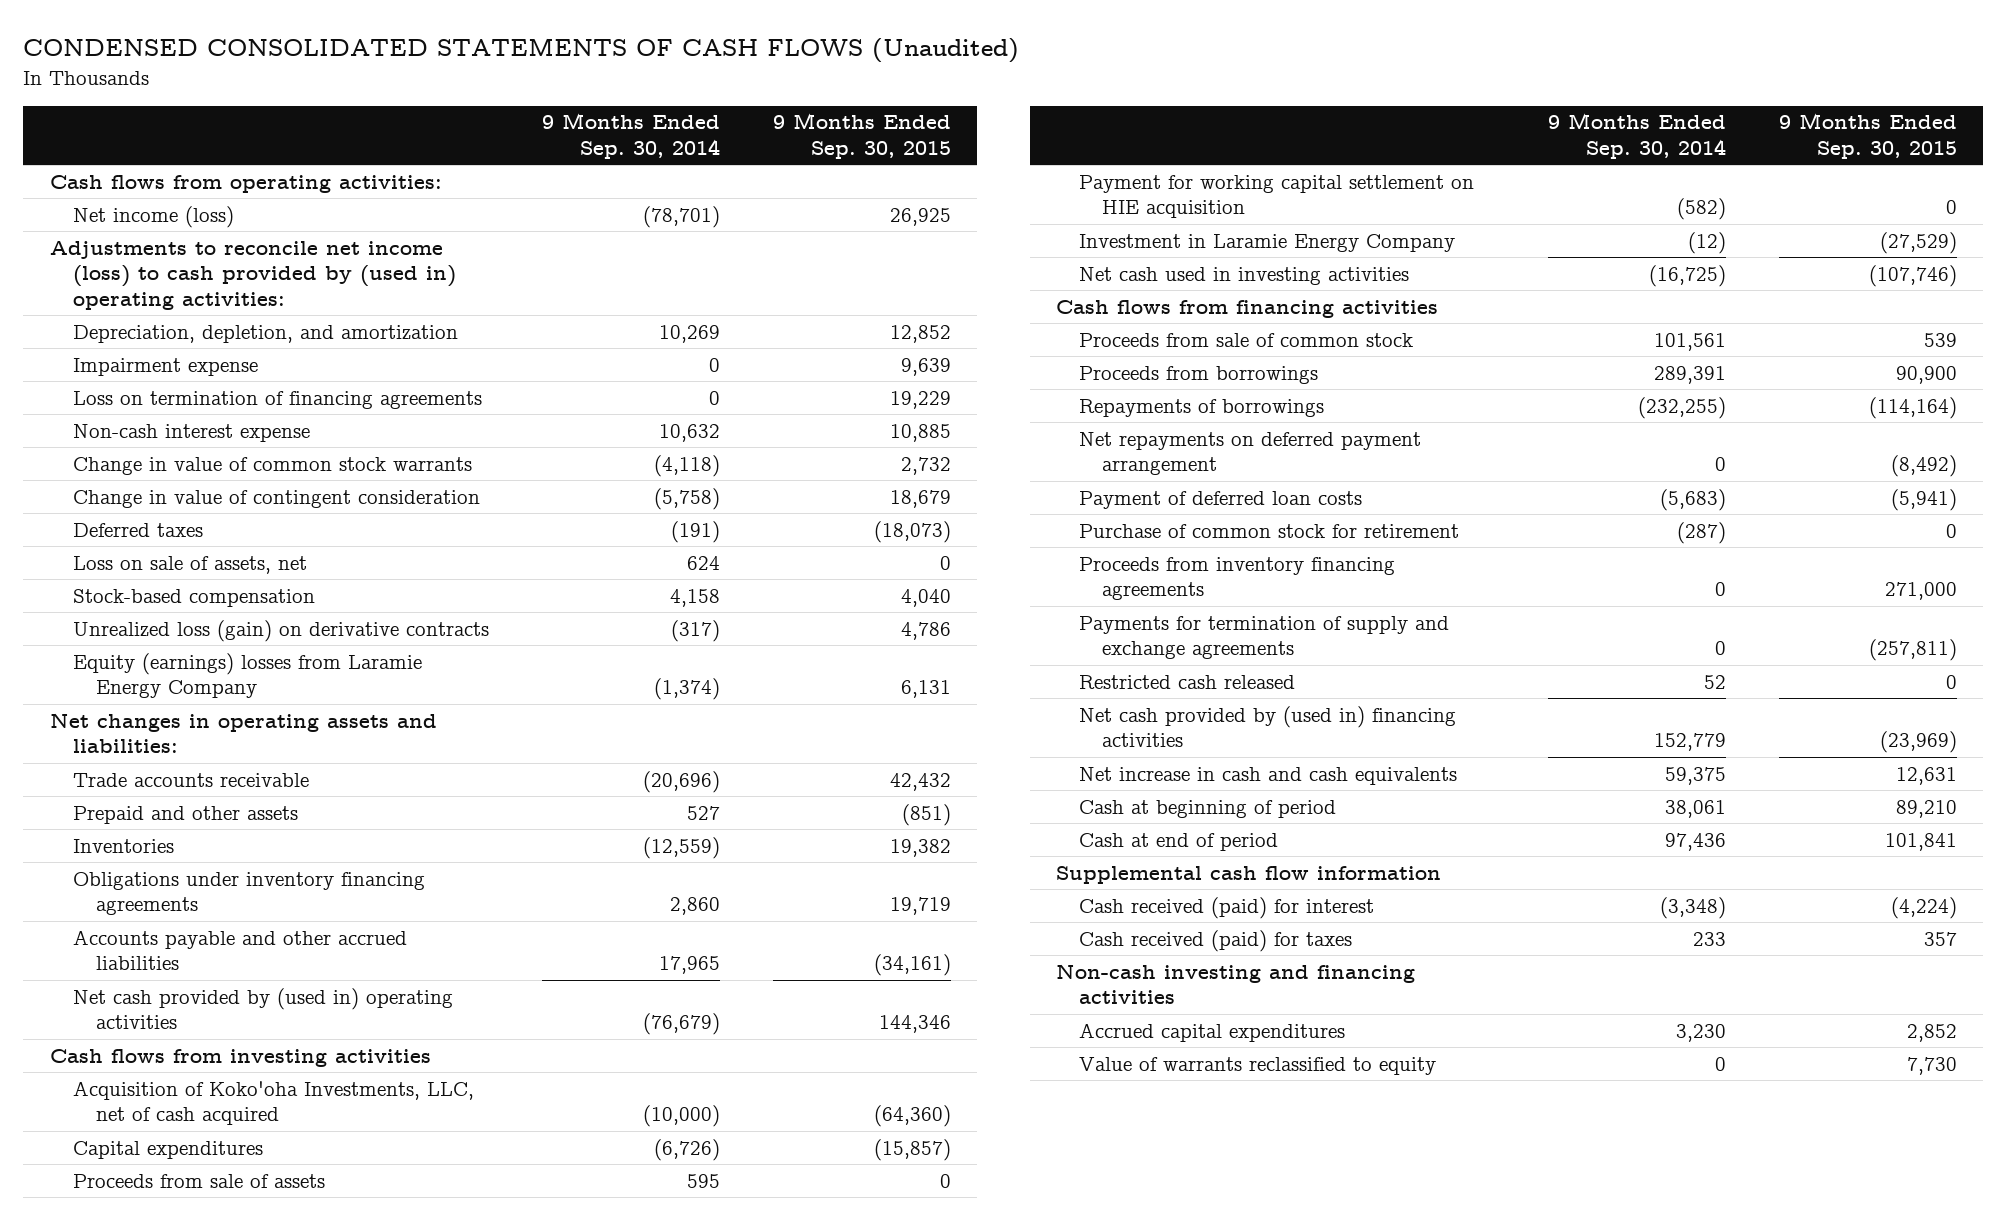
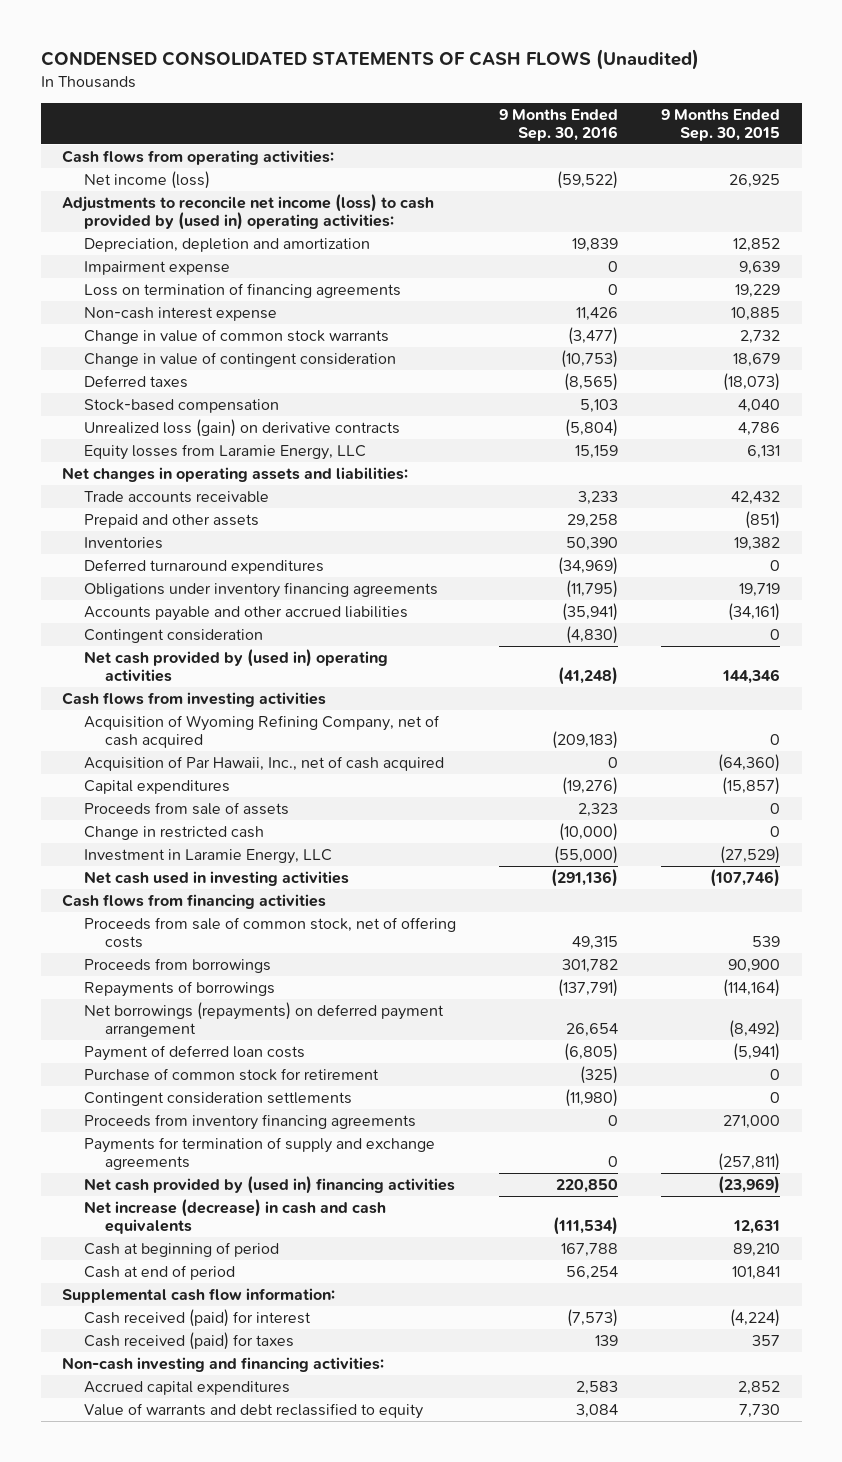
- | 9 Months Ended Sep. 30, 2014 | 9 Months Ended Sep. 30, 2015
+ | 9 Months Ended Sep. 30, 2016 | 9 Months Ended Sep. 30, 2015
- Depreciation, depletion, and amortization | 10,269 | 12,852
+ Depreciation, depletion and amortization | 19,839 | 12,852
- Loss on sale of assets, net | 624 | 0
- Equity (earnings) losses from Laramie Energy Company | (1,374) | 6,131
+ Equity losses from Laramie Energy, LLC | 15,159 | 6,131
+ Deferred turnaround expenditures | (34,969) | 0
+ Contingent consideration | (4,830) | 0
- Acquisition of Koko'oha Investments, LLC, net of cash acquired | (10,000) | (64,360)
+ Acquisition of Wyoming Refining Company, net of cash acquired | (209,183) | 0
+ Acquisition of Par Hawaii, Inc., net of cash acquired | 0 | (64,360)
- Payment for working capital settlement on HIE acquisition | (582) | 0
- Investment in Laramie Energy Company | (12) | (27,529)
+ Change in restricted cash | (10,000) | 0
+ Investment in Laramie Energy, LLC | (55,000) | (27,529)
- Proceeds from sale of common stock | 101,561 | 539
+ Proceeds from sale of common stock, net of offering costs | 49,315 | 539
- Net repayments on deferred payment arrangement | 0 | (8,492)
+ Net borrowings (repayments) on deferred payment arrangement | 26,654 | (8,492)
+ Contingent consideration settlements | (11,980) | 0
- Restricted cash released | 52 | 0
- Net increase in cash and cash equivalents | 59,375 | 12,631
+ Net increase (decrease) in cash and cash equivalents | (111,534) | 12,631
- Supplemental cash flow information
+ Supplemental cash flow information:
- Non-cash investing and financing activities
+ Non-cash investing and financing activities:
- Value of warrants reclassified to equity | 0 | 7,730
+ Value of warrants and debt reclassified to equity | 3,084 | 7,730

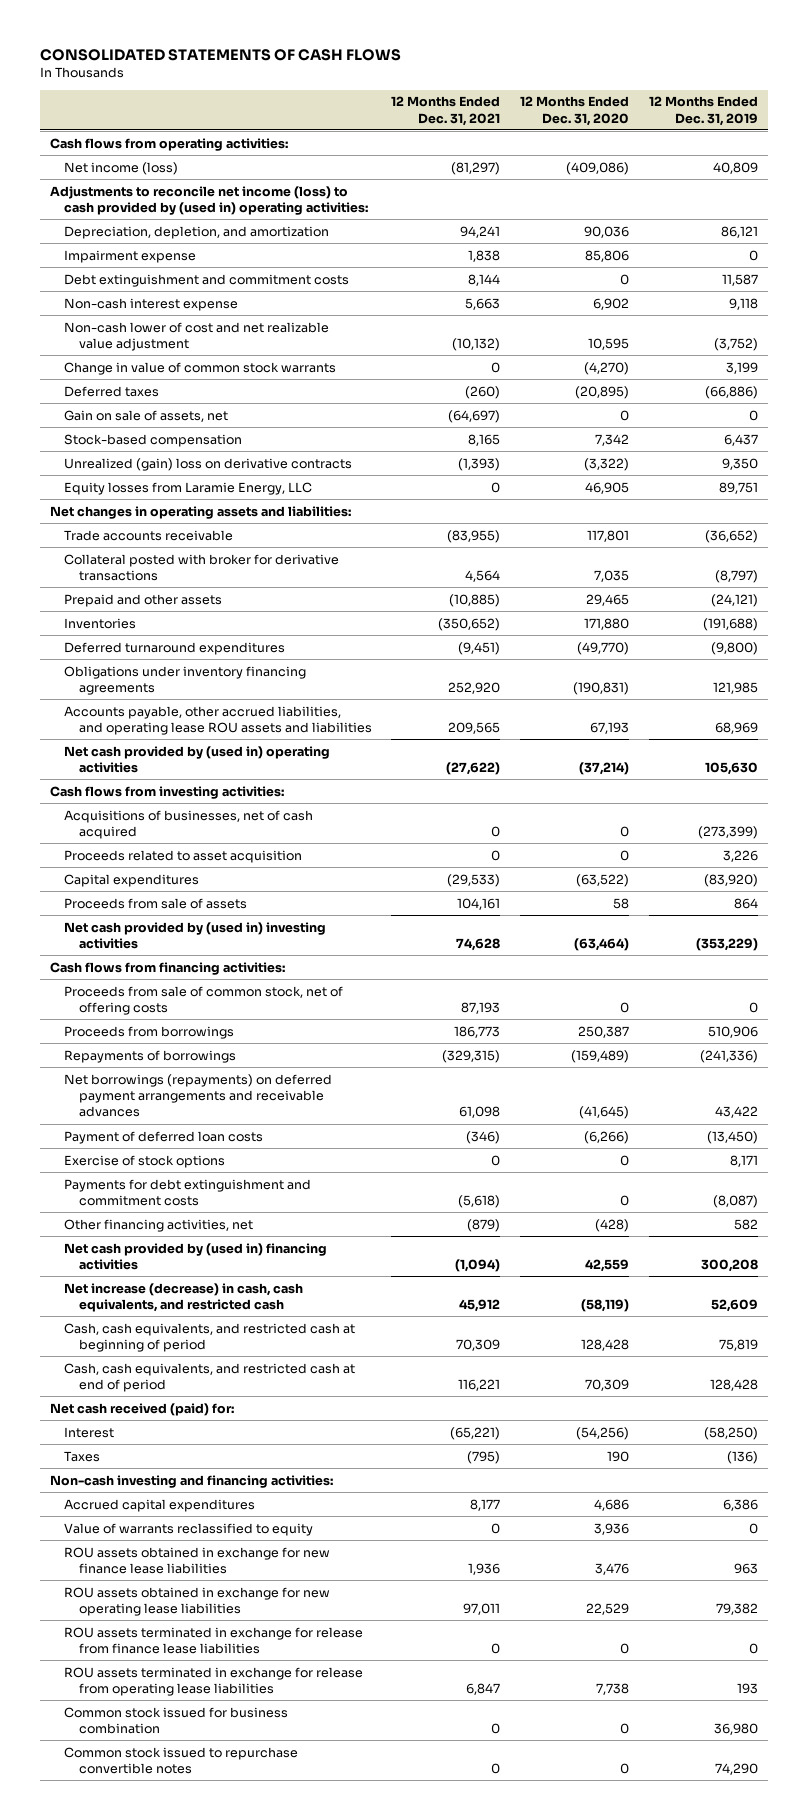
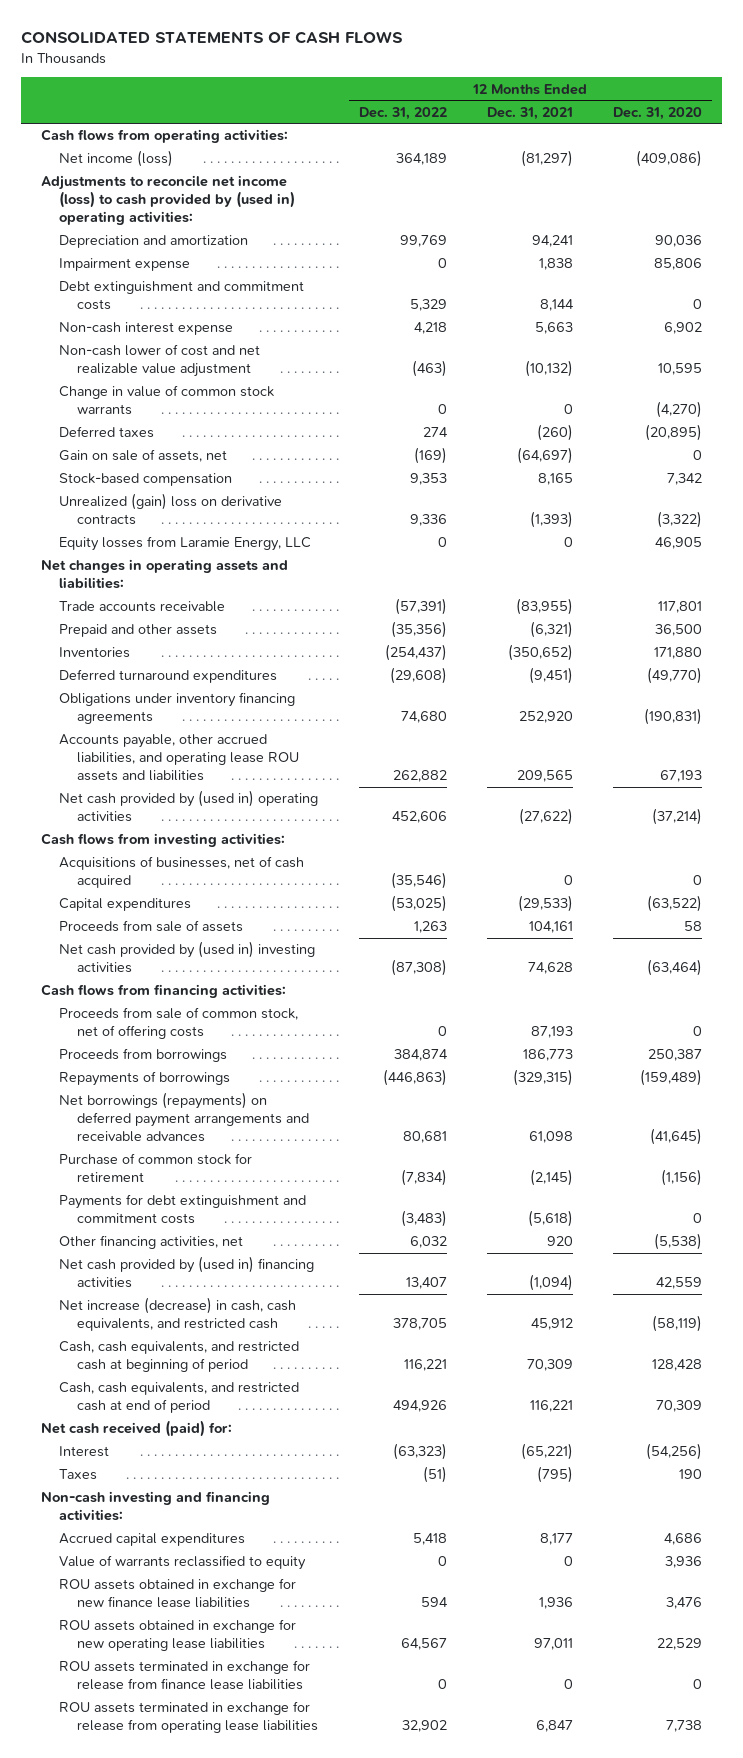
- | 12 Months Ended Dec. 31, 2021 | 12 Months Ended Dec. 31, 2020 | 12 Months Ended Dec. 31, 2019
+ | 12 Months Ended Dec. 31, 2022 | 12 Months Ended Dec. 31, 2021 | 12 Months Ended Dec. 31, 2020
- Depreciation, depletion, and amortization | 94,241 | 90,036 | 86,121
+ Depreciation and amortization | 99,769 | 94,241 | 90,036
- Collateral posted with broker for derivative transactions | 4,564 | 7,035 | (8,797)
- Prepaid and other assets | (10,885) | 29,465 | (24,121)
+ Prepaid and other assets | (35,356) | (6,321) | 36,500
- Proceeds related to asset acquisition | 0 | 0 | 3,226
- Payment of deferred loan costs | (346) | (6,266) | (13,450)
- Exercise of stock options | 0 | 0 | 8,171
+ Purchase of common stock for retirement | (7,834) | (2,145) | (1,156)
- Other financing activities, net | (879) | (428) | 582
+ Other financing activities, net | 6,032 | 920 | (5,538)
- Common stock issued for business combination | 0 | 0 | 36,980
- Common stock issued to repurchase convertible notes | 0 | 0 | 74,290

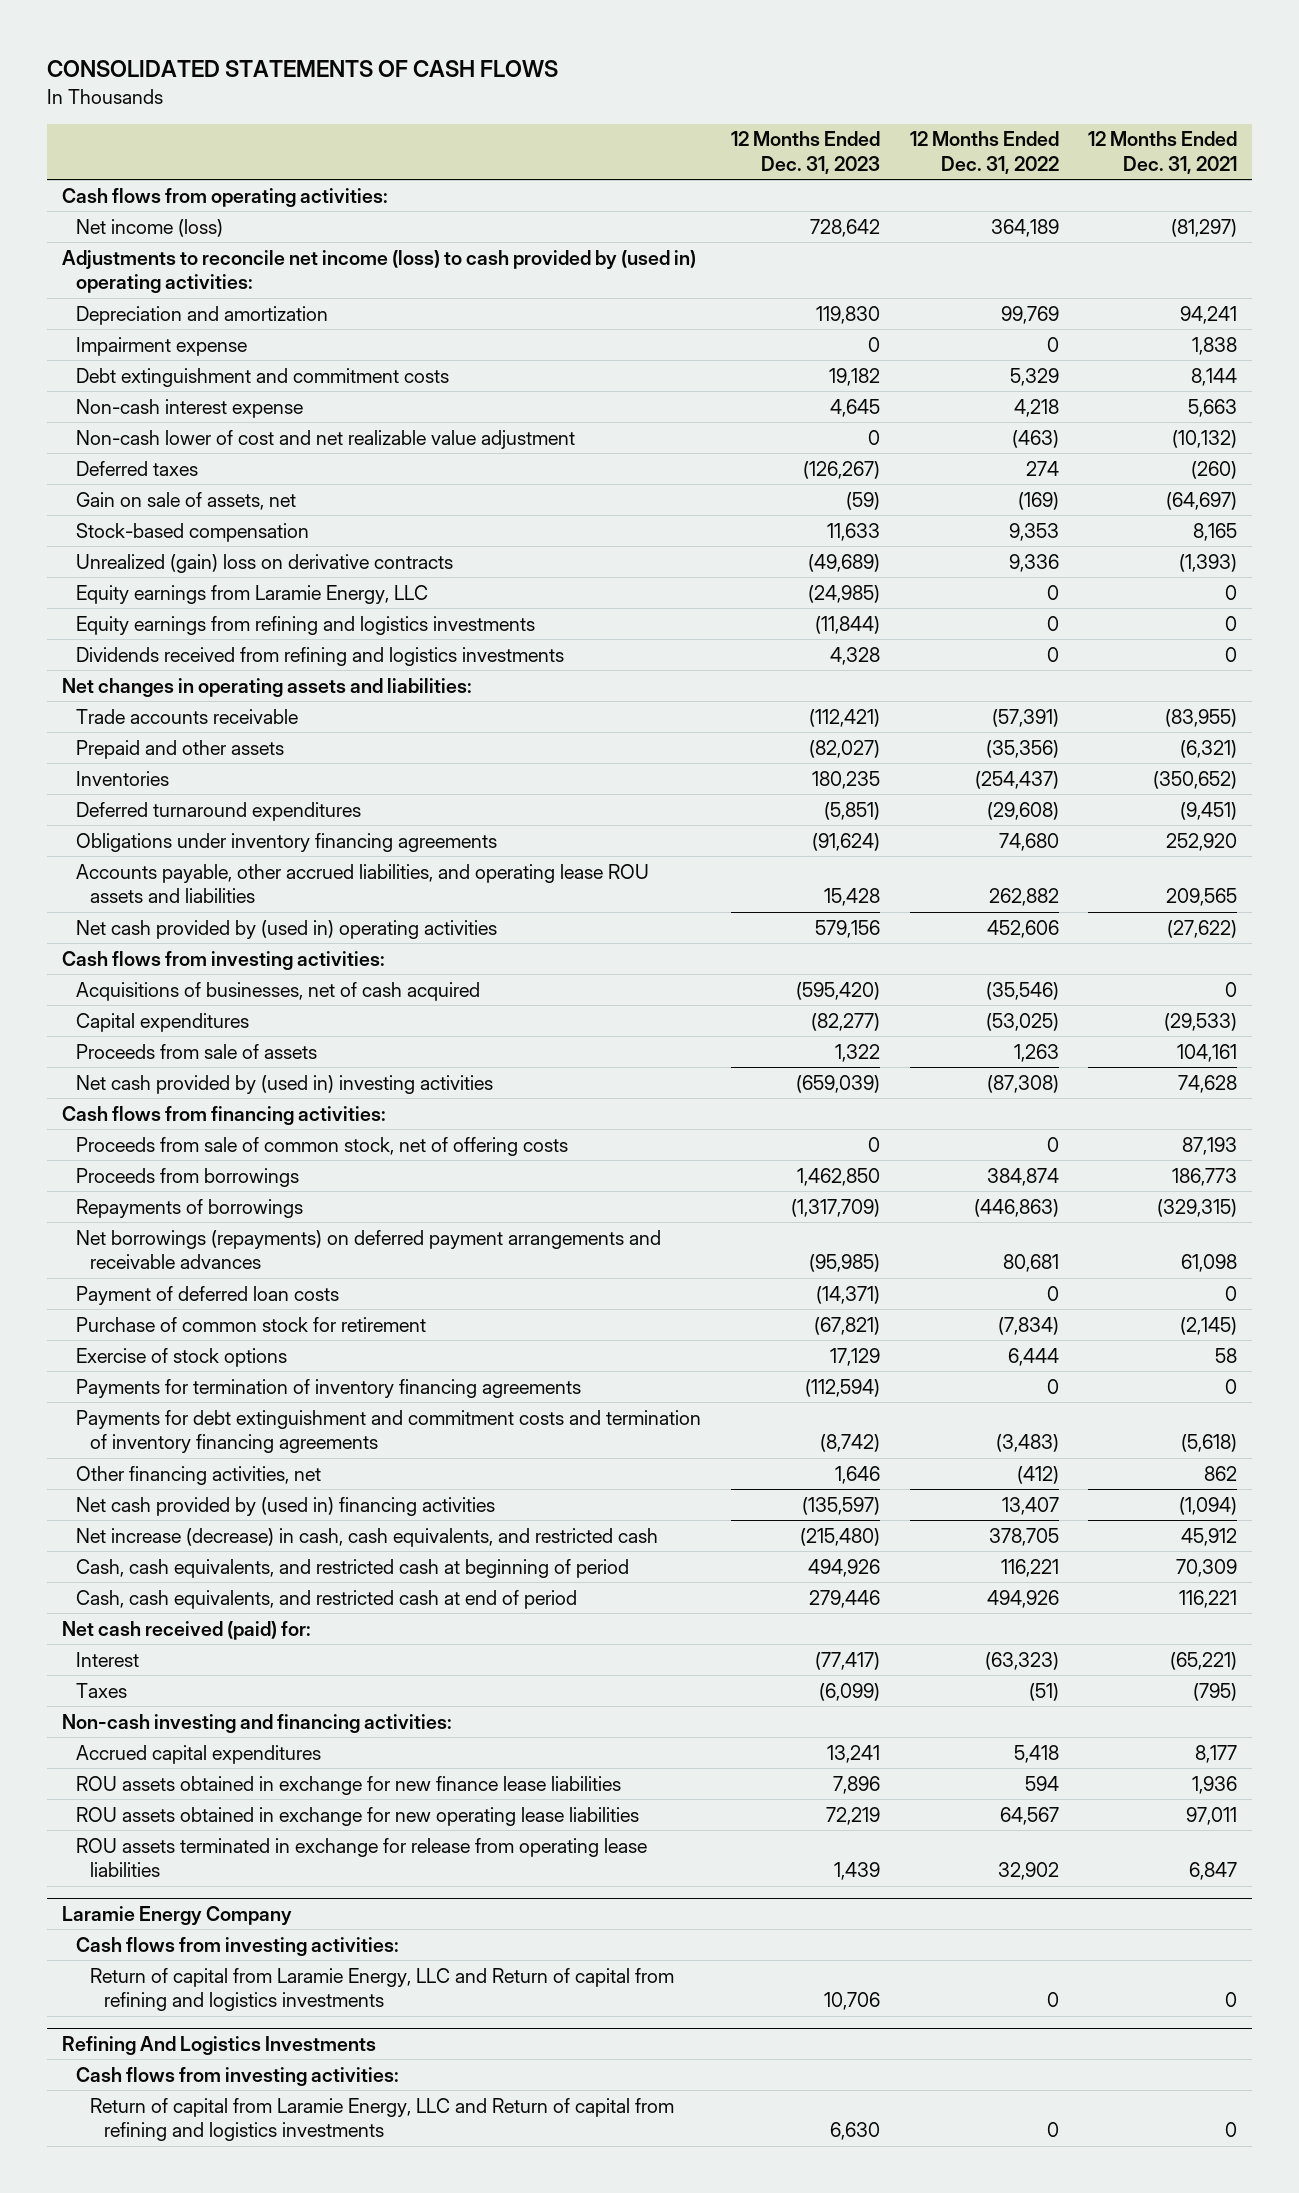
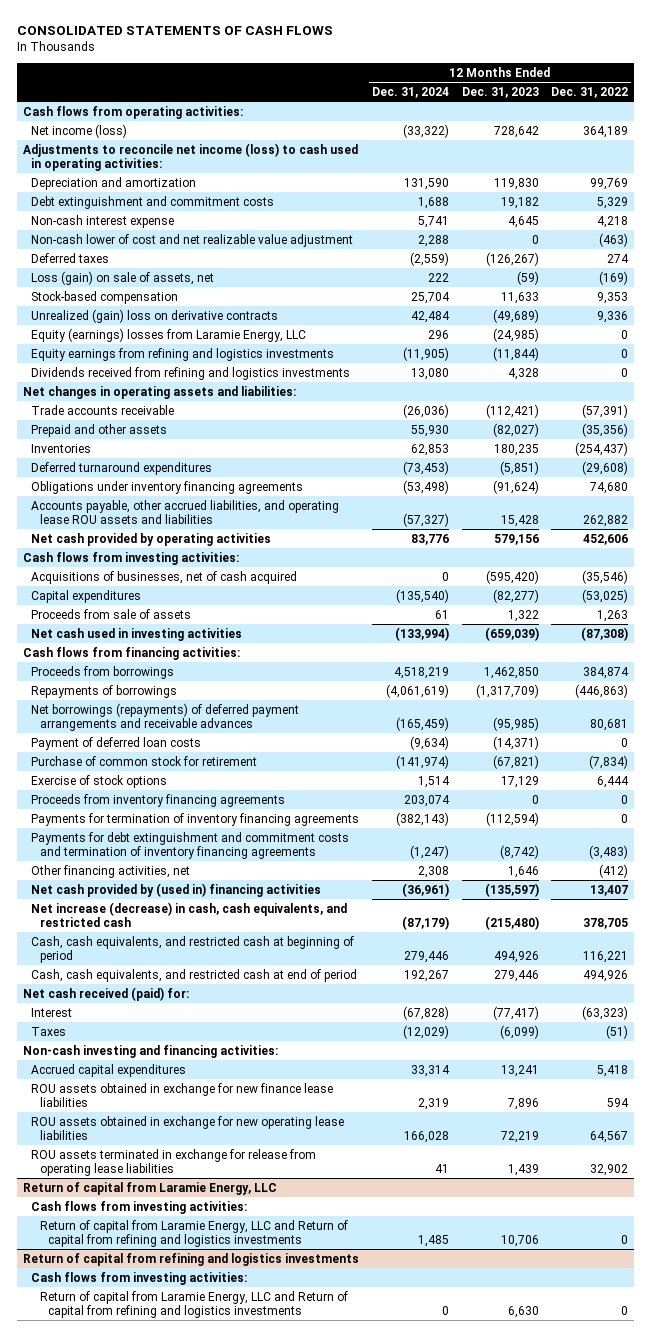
- | 12 Months Ended Dec. 31, 2023 | 12 Months Ended Dec. 31, 2022 | 12 Months Ended Dec. 31, 2021
+ | 12 Months Ended Dec. 31, 2024 | 12 Months Ended Dec. 31, 2023 | 12 Months Ended Dec. 31, 2022
- Adjustments to reconcile net income (loss) to cash provided by (used in) operating activities:
+ Adjustments to reconcile net income (loss) to cash used in operating activities:
- Impairment expense | 0 | 0 | 1,838
- Gain on sale of assets, net | (59) | (169) | (64,697)
+ Loss (gain) on sale of assets, net | 222 | (59) | (169)
- Equity earnings from Laramie Energy, LLC | (24,985) | 0 | 0
+ Equity (earnings) losses from Laramie Energy, LLC | 296 | (24,985) | 0
- Net cash provided by (used in) operating activities | 579,156 | 452,606 | (27,622)
+ Net cash provided by operating activities | 83,776 | 579,156 | 452,606
- Net cash provided by (used in) investing activities | (659,039) | (87,308) | 74,628
+ Net cash used in investing activities | (133,994) | (659,039) | (87,308)
- Proceeds from sale of common stock, net of offering costs | 0 | 0 | 87,193
- Net borrowings (repayments) on deferred payment arrangements and receivable advances | (95,985) | 80,681 | 61,098
+ Net borrowings (repayments) of deferred payment arrangements and receivable advances | (165,459) | (95,985) | 80,681
+ Proceeds from inventory financing agreements | 203,074 | 0 | 0
- Laramie Energy Company
+ Return of capital from Laramie Energy, LLC
- Refining And Logistics Investments
+ Return of capital from refining and logistics investments

